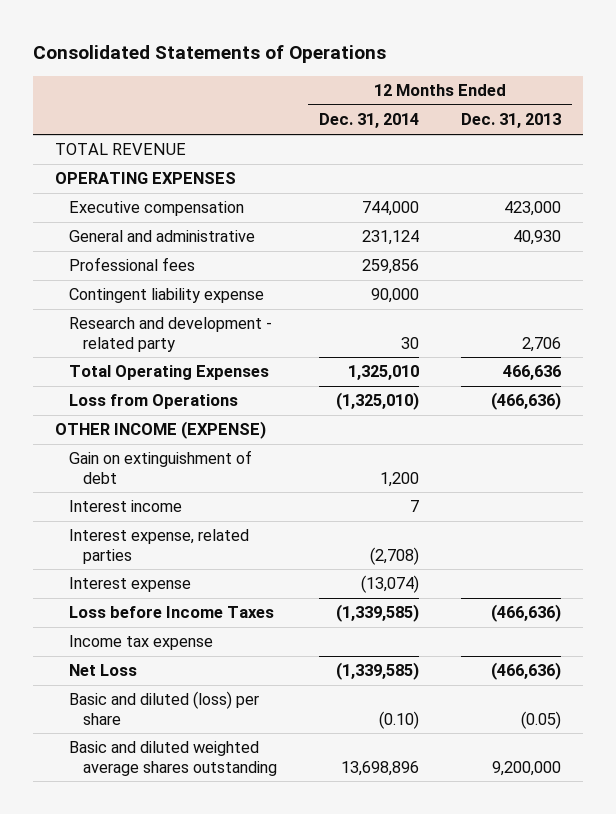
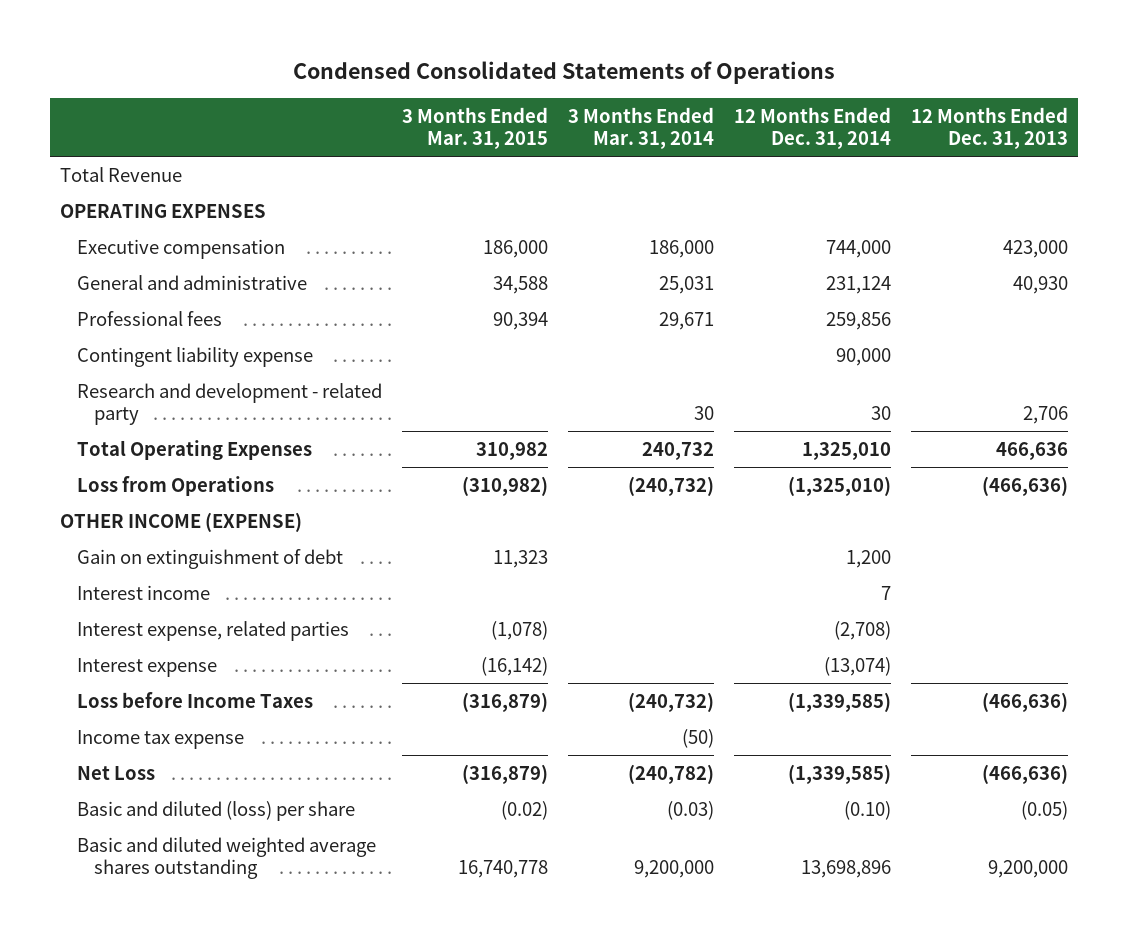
- Consolidated Statements of Operations
+ Condensed Consolidated Statements of Operations
- | 12 Months Ended Dec. 31, 2014 | 12 Months Ended Dec. 31, 2013
+ | 3 Months Ended Mar. 31, 2015 | 3 Months Ended Mar. 31, 2014 | 12 Months Ended Dec. 31, 2014 | 12 Months Ended Dec. 31, 2013
- TOTAL REVENUE
+ Total Revenue

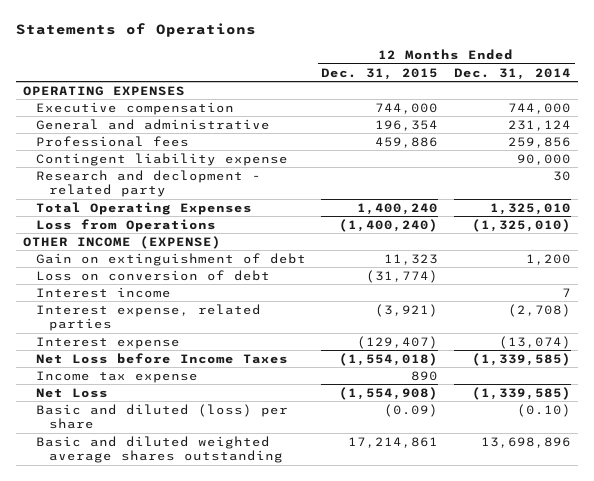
- Condensed Consolidated Statements of Operations
+ Statements of Operations
- | 3 Months Ended Mar. 31, 2015 | 3 Months Ended Mar. 31, 2014 | 12 Months Ended Dec. 31, 2014 | 12 Months Ended Dec. 31, 2013
+ | 12 Months Ended Dec. 31, 2015 | 12 Months Ended Dec. 31, 2014
- Total Revenue
- Research and development - related party | | 30 | 30 | 2,706
+ Research and declopment - related party | | 30
+ Loss on conversion of debt | (31,774) |
- Loss before Income Taxes | (316,879) | (240,732) | (1,339,585) | (466,636)
+ Net Loss before Income Taxes | (1,554,018) | (1,339,585)

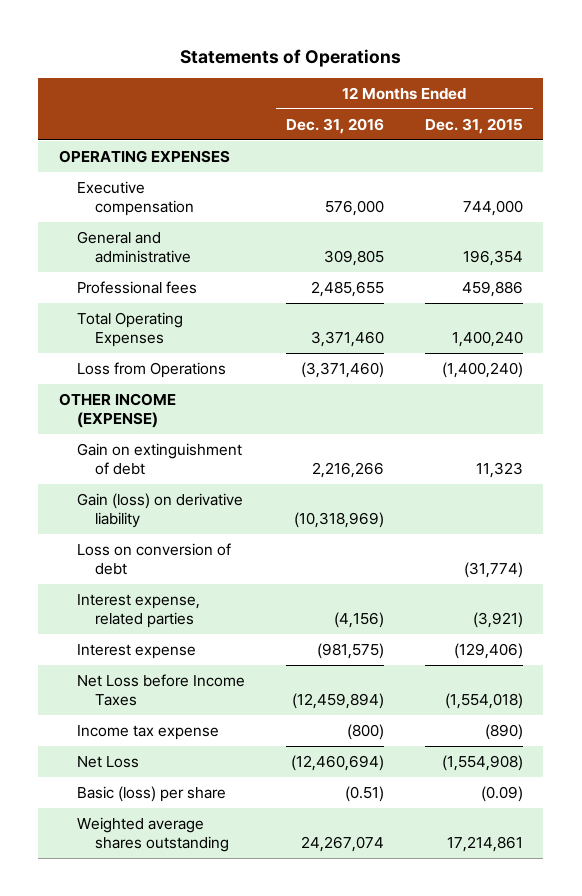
- | 12 Months Ended Dec. 31, 2015 | 12 Months Ended Dec. 31, 2014
+ | 12 Months Ended Dec. 31, 2016 | 12 Months Ended Dec. 31, 2015
- Contingent liability expense | | 90,000
- Research and declopment - related party | | 30
+ Gain (loss) on derivative liability | (10,318,969) |
- Interest income | | 7
- Interest expense | (129,407) | (13,074)
+ Interest expense | (981,575) | (129,406)
- Income tax expense | 890 |
+ Income tax expense | (800) | (890)
- Basic and diluted (loss) per share | (0.09) | (0.10)
- Basic and diluted weighted average shares outstanding | 17,214,861 | 13,698,896
+ Basic (loss) per share | (0.51) | (0.09)
+ Weighted average shares outstanding | 24,267,074 | 17,214,861

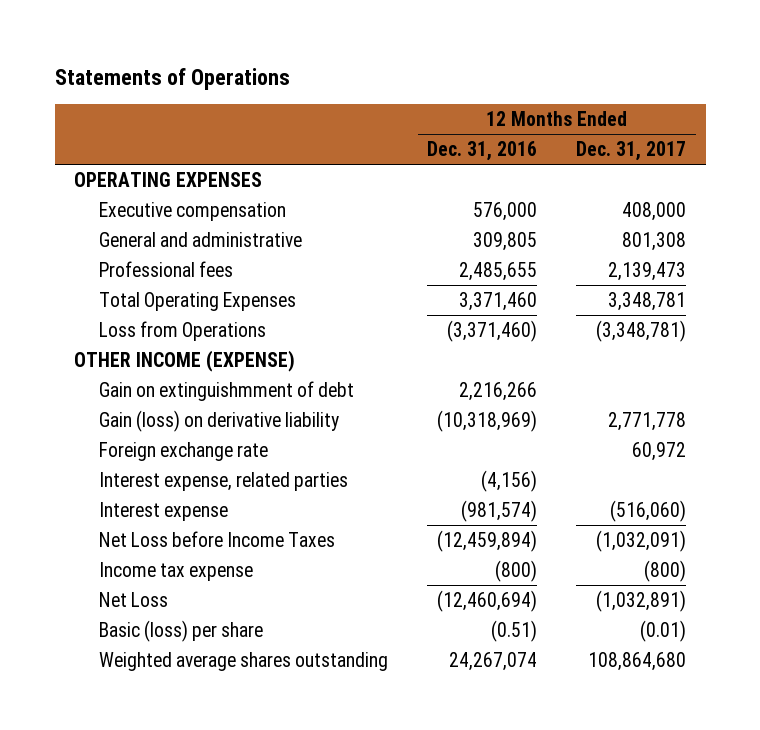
- | 12 Months Ended Dec. 31, 2016 | 12 Months Ended Dec. 31, 2015
+ | 12 Months Ended Dec. 31, 2016 | 12 Months Ended Dec. 31, 2017
- Gain on extinguishment of debt | 2,216,266 | 11,323
+ Gain on extinguishmment of debt | 2,216,266 |
- Loss on conversion of debt | | (31,774)
+ Foreign exchange rate | | 60,972
- Interest expense | (981,575) | (129,406)
+ Interest expense | (981,574) | (516,060)

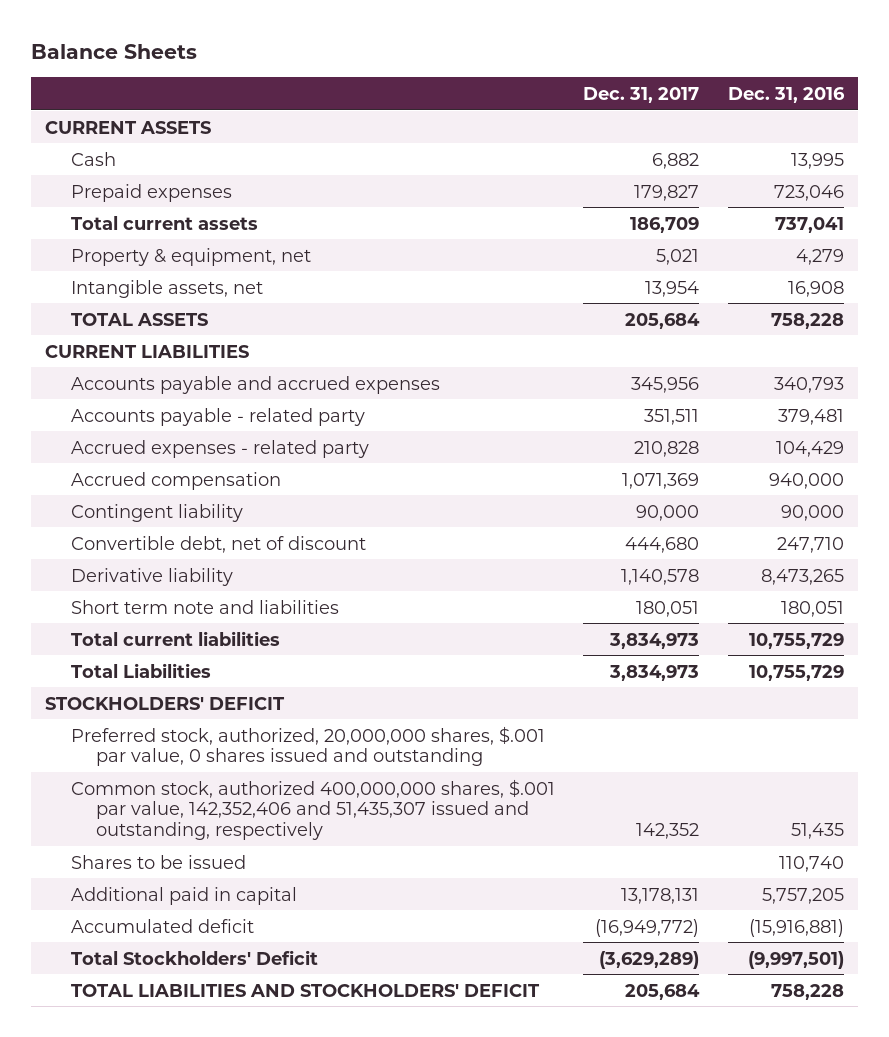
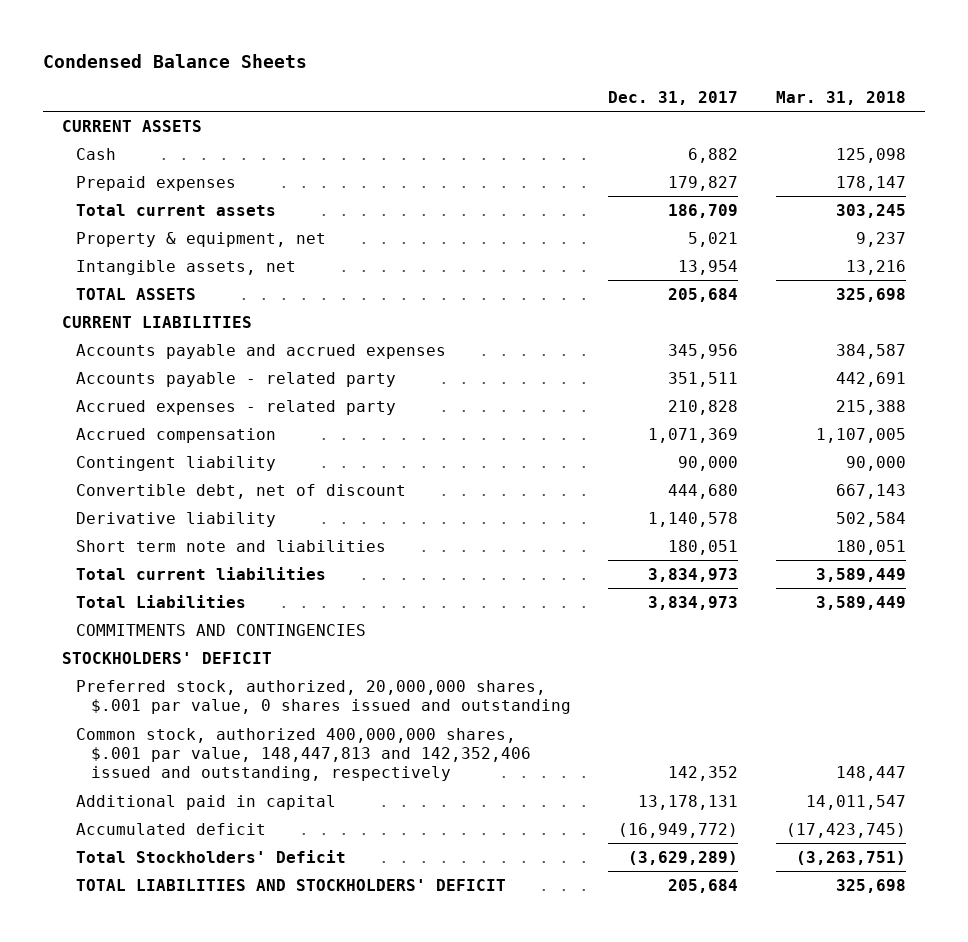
- Balance Sheets
+ Condensed Balance Sheets
- | Dec. 31, 2017 | Dec. 31, 2016
+ | Dec. 31, 2017 | Mar. 31, 2018
+ COMMITMENTS AND CONTINGENCIES
- Common stock, authorized 400,000,000 shares, $.001 par value, 142,352,406 and 51,435,307 issued and outstanding, respectively | 142,352 | 51,435
- Shares to be issued | | 110,740
+ Common stock, authorized 400,000,000 shares, $.001 par value, 148,447,813 and 142,352,406 issued and outstanding, respectively | 142,352 | 148,447

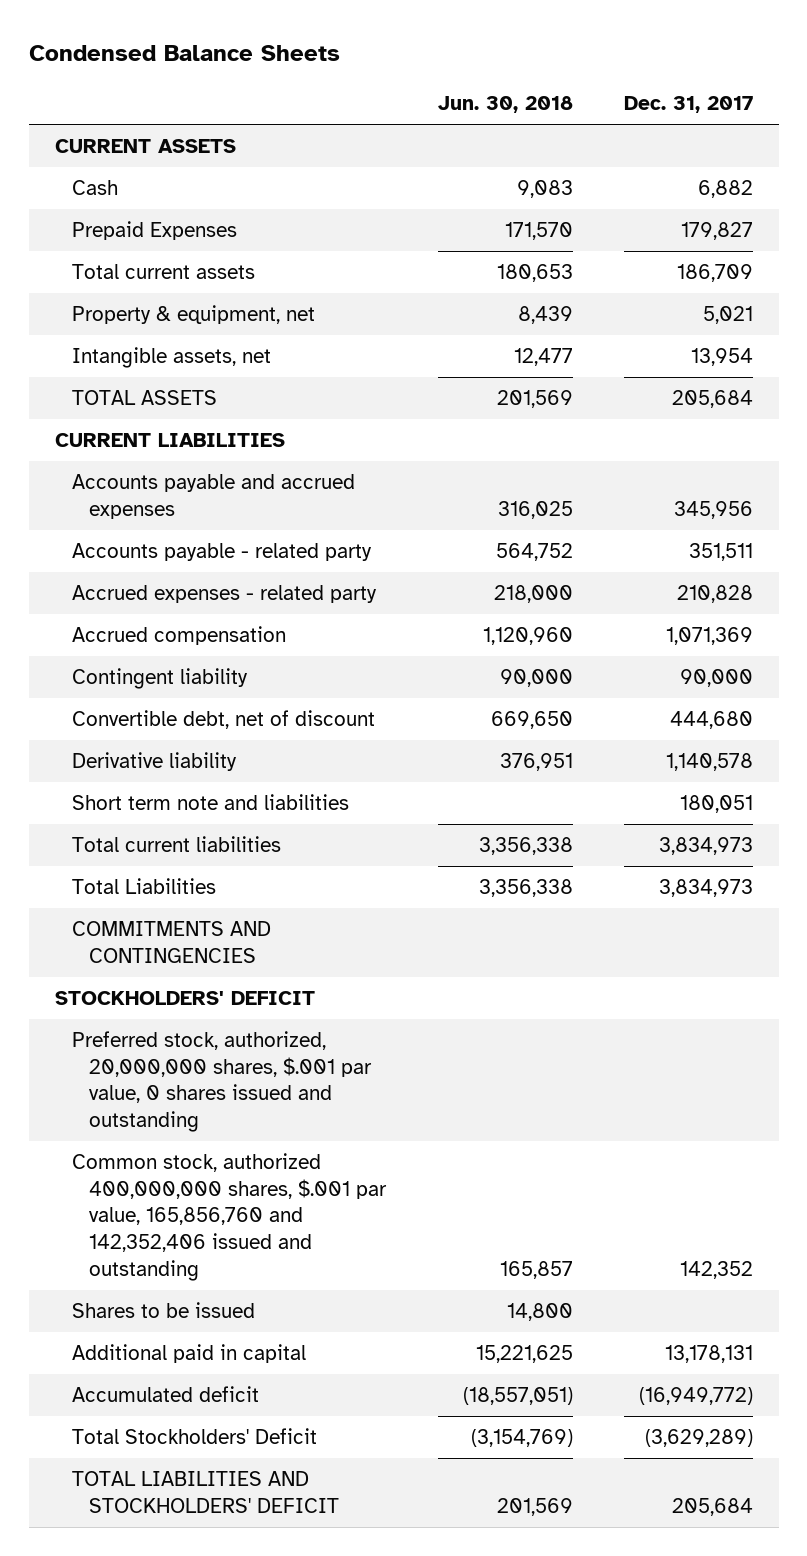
- | Dec. 31, 2017 | Mar. 31, 2018
+ | Jun. 30, 2018 | Dec. 31, 2017
- Prepaid expenses | 179,827 | 178,147
+ Prepaid Expenses | 171,570 | 179,827
- Common stock, authorized 400,000,000 shares, $.001 par value, 148,447,813 and 142,352,406 issued and outstanding, respectively | 142,352 | 148,447
+ Common stock, authorized 400,000,000 shares, $.001 par value, 165,856,760 and 142,352,406 issued and outstanding | 165,857 | 142,352
+ Shares to be issued | 14,800 |

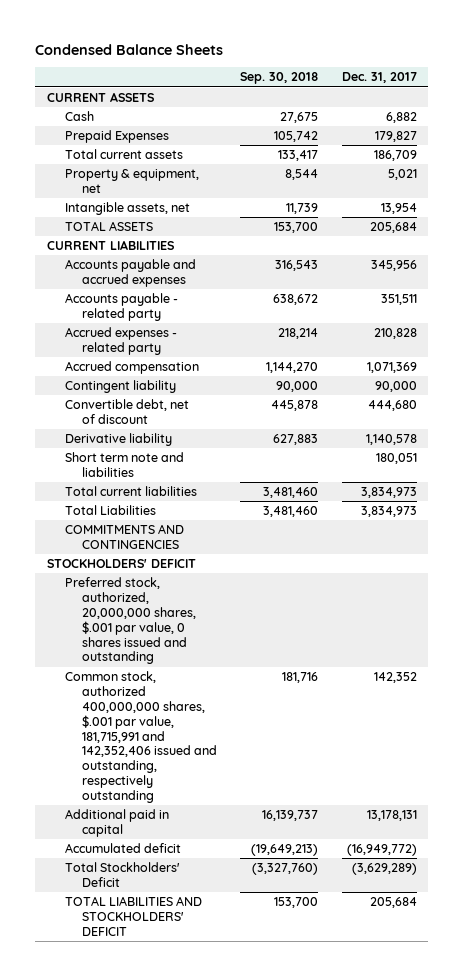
- | Jun. 30, 2018 | Dec. 31, 2017
+ | Sep. 30, 2018 | Dec. 31, 2017
- Common stock, authorized 400,000,000 shares, $.001 par value, 165,856,760 and 142,352,406 issued and outstanding | 165,857 | 142,352
- Shares to be issued | 14,800 |
+ Common stock, authorized 400,000,000 shares, $.001 par value, 181,715,991 and 142,352,406 issued and outstanding, respectively outstanding | 181,716 | 142,352

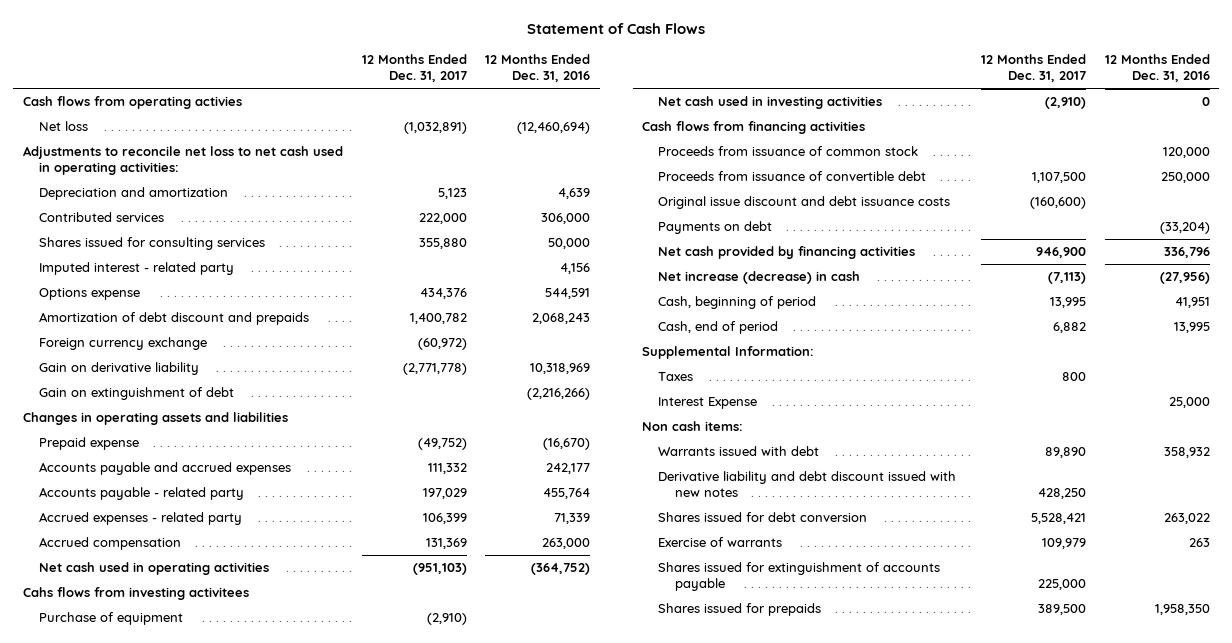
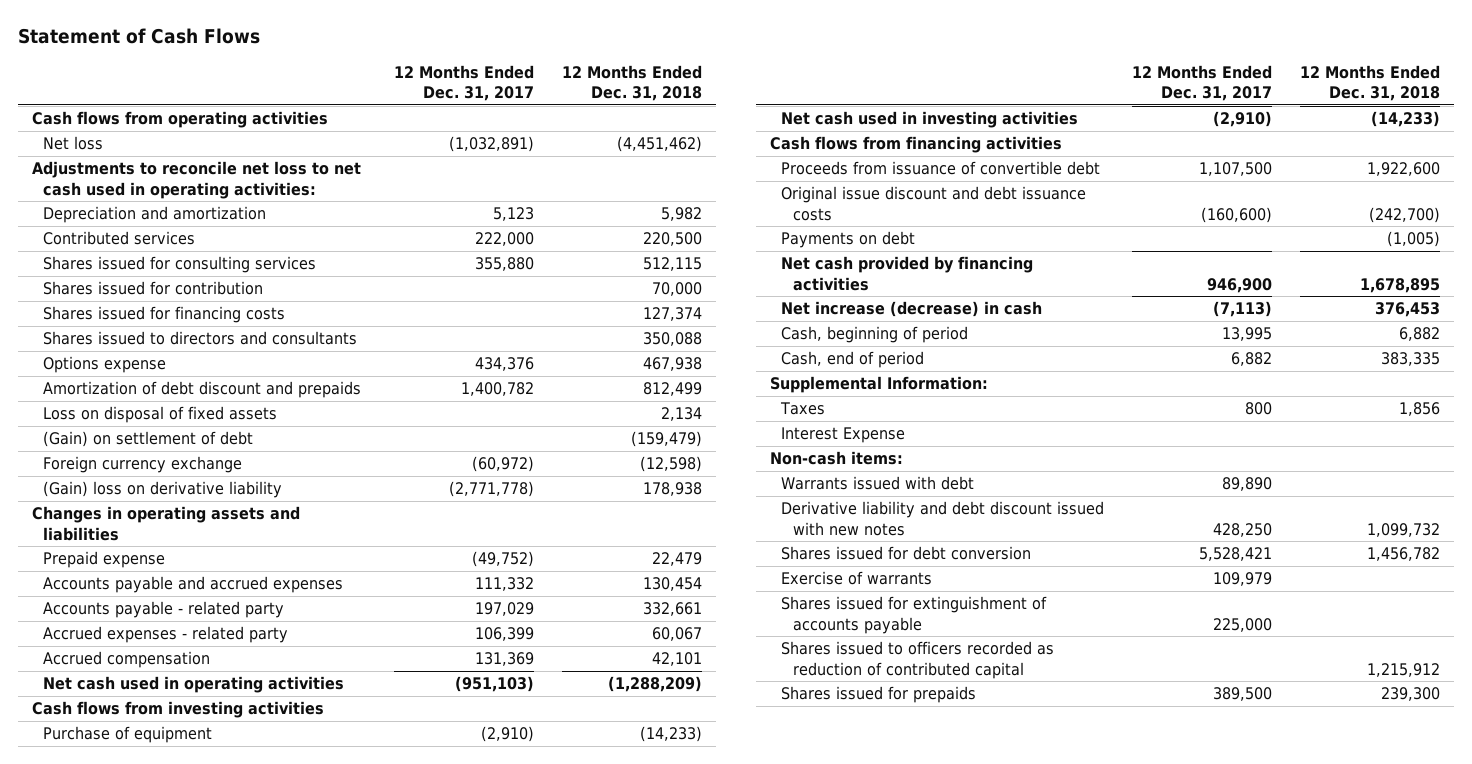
- | 12 Months Ended Dec. 31, 2017 | 12 Months Ended Dec. 31, 2016
+ | 12 Months Ended Dec. 31, 2017 | 12 Months Ended Dec. 31, 2018
- Cash flows from operating activies
+ Cash flows from operating activities
- Imputed interest - related party | | 4,156
+ Shares issued for contribution | | 70,000
+ Shares issued for financing costs | | 127,374
+ Shares issued to directors and consultants | | 350,088
+ Loss on disposal of fixed assets | | 2,134
+ (Gain) on settlement of debt | | (159,479)
- Gain on derivative liability | (2,771,778) | 10,318,969
- Gain on extinguishment of debt | | (2,216,266)
+ (Gain) loss on derivative liability | (2,771,778) | 178,938
- Cahs flows from investing activitees
+ Cash flows from investing activities
- Proceeds from issuance of common stock | | 120,000
- Non cash items:
+ Non-cash items:
+ Shares issued to officers recorded as reduction of contributed capital | | 1,215,912

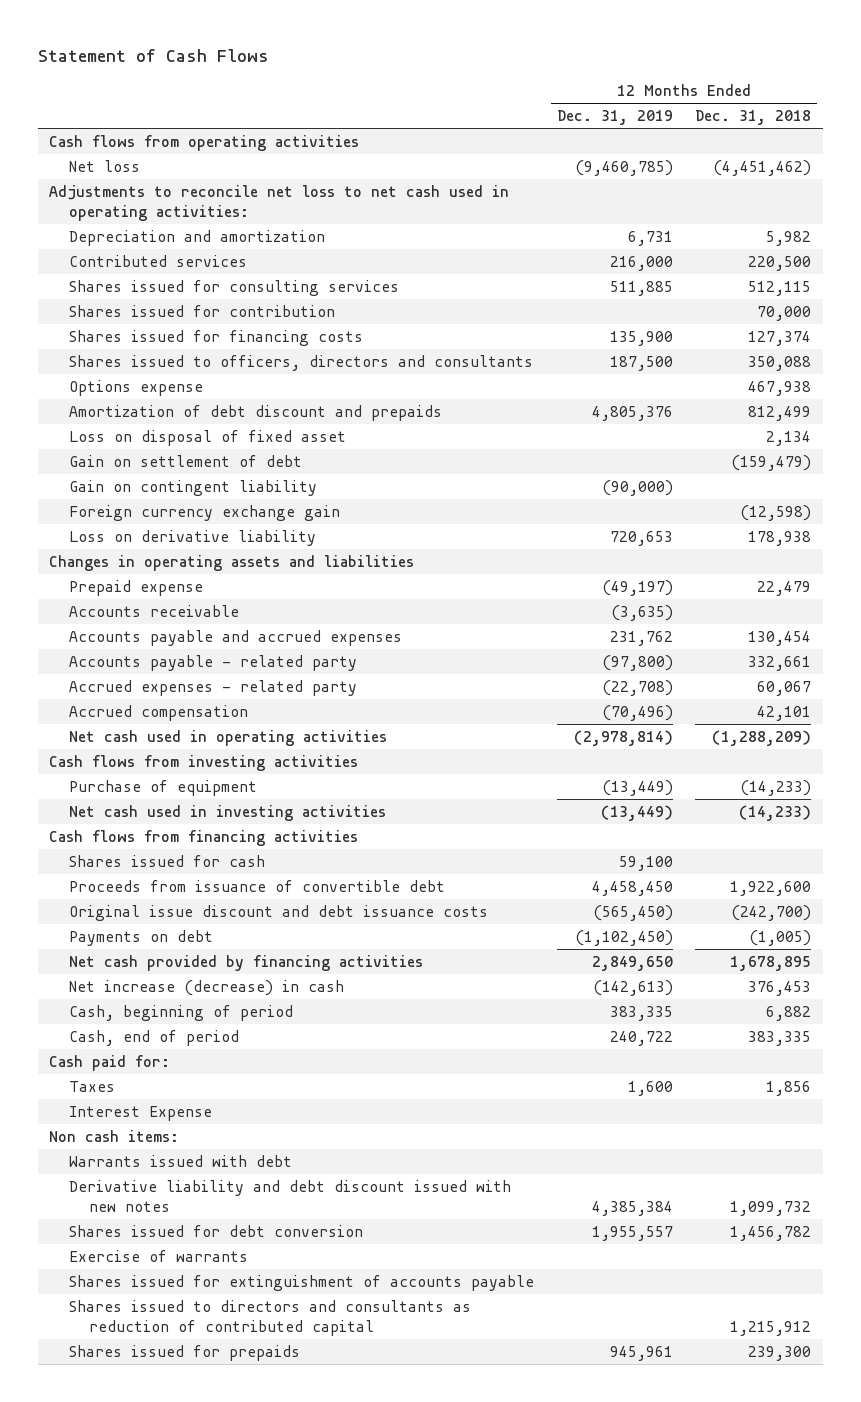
- | 12 Months Ended Dec. 31, 2017 | 12 Months Ended Dec. 31, 2018
+ | 12 Months Ended Dec. 31, 2019 | 12 Months Ended Dec. 31, 2018
- Shares issued to directors and consultants | | 350,088
+ Shares issued to officers, directors and consultants | 187,500 | 350,088
- Loss on disposal of fixed assets | | 2,134
- (Gain) on settlement of debt | | (159,479)
- Foreign currency exchange | (60,972) | (12,598)
- (Gain) loss on derivative liability | (2,771,778) | 178,938
+ Loss on disposal of fixed asset | | 2,134
+ Gain on settlement of debt | | (159,479)
+ Gain on contingent liability | (90,000) |
+ Foreign currency exchange gain | | (12,598)
+ Loss on derivative liability | 720,653 | 178,938
+ Accounts receivable | (3,635) |
+ Shares issued for cash | 59,100 |
- Supplemental Information:
+ Cash paid for:
- Non-cash items:
+ Non cash items:
- Shares issued to officers recorded as reduction of contributed capital | | 1,215,912
+ Shares issued to directors and consultants as reduction of contributed capital | | 1,215,912

